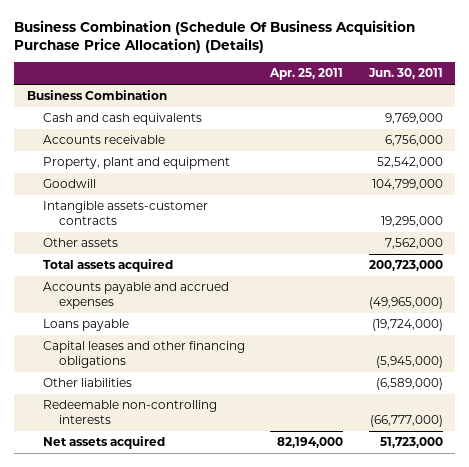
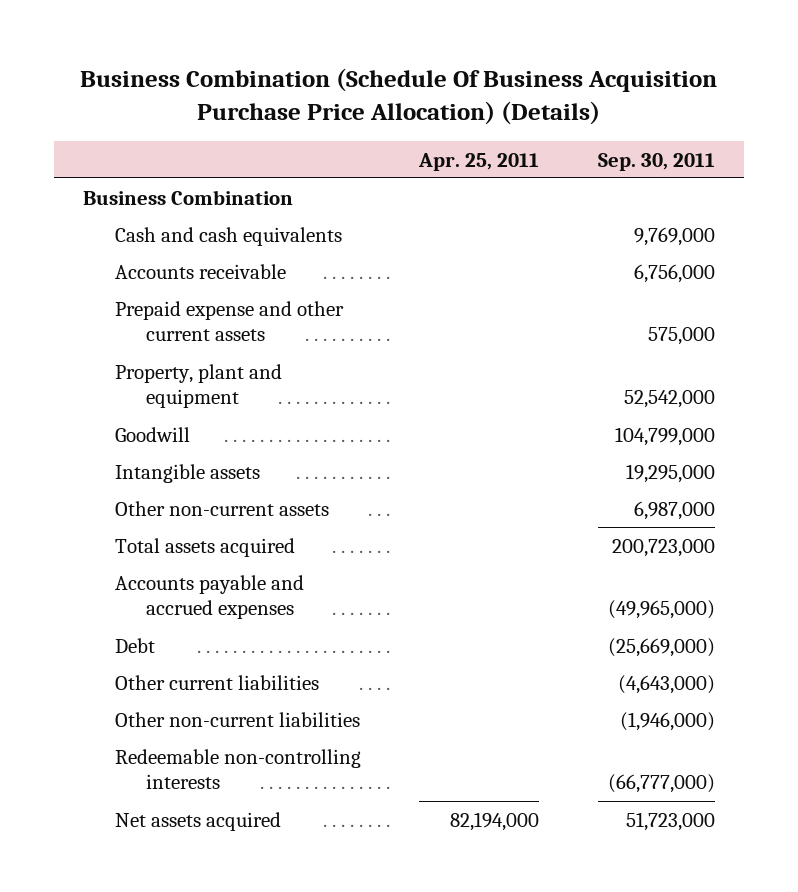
- | Apr. 25, 2011 | Jun. 30, 2011
+ | Apr. 25, 2011 | Sep. 30, 2011
+ Prepaid expense and other current assets | | 575,000
- Intangible assets-customer contracts | | 19,295,000
- Other assets | | 7,562,000
+ Intangible assets | | 19,295,000
+ Other non-current assets | | 6,987,000
- Loans payable | | (19,724,000)
- Capital leases and other financing obligations | | (5,945,000)
- Other liabilities | | (6,589,000)
+ Debt | | (25,669,000)
+ Other current liabilities | | (4,643,000)
+ Other non-current liabilities | | (1,946,000)

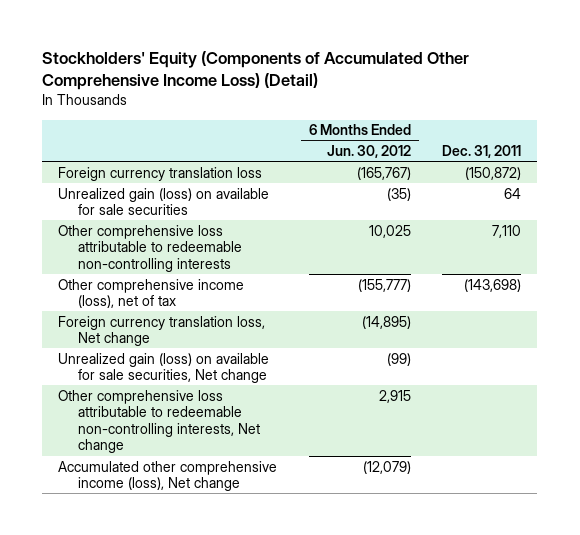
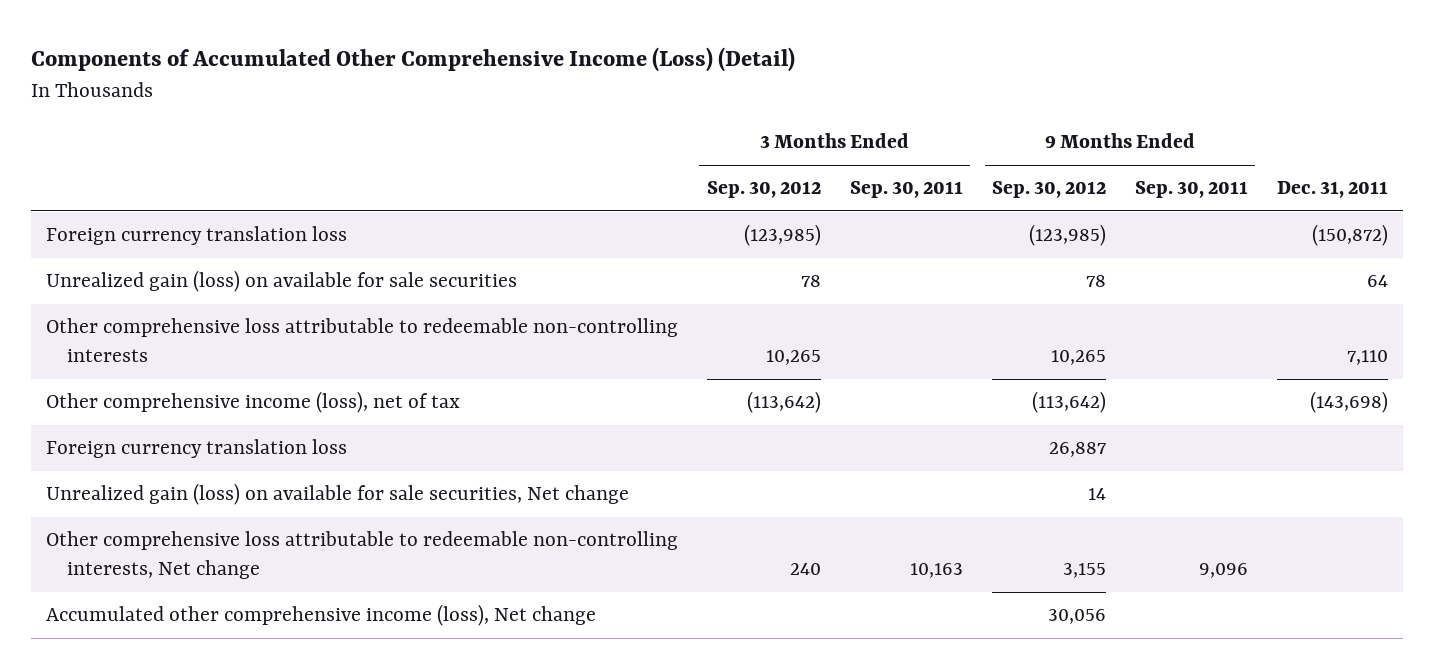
- Stockholders' Equity (Components of Accumulated Other Comprehensive Income Loss) (Detail)
+ Components of Accumulated Other Comprehensive Income (Loss) (Detail)
- | 6 Months Ended Jun. 30, 2012 | Dec. 31, 2011
+ | 3 Months Ended Sep. 30, 2012 | 3 Months Ended Sep. 30, 2011 | 9 Months Ended Sep. 30, 2012 | 9 Months Ended Sep. 30, 2011 | Dec. 31, 2011
- Foreign currency translation loss, Net change | (14,895) |
+ Foreign currency translation loss | | | 26,887 | |

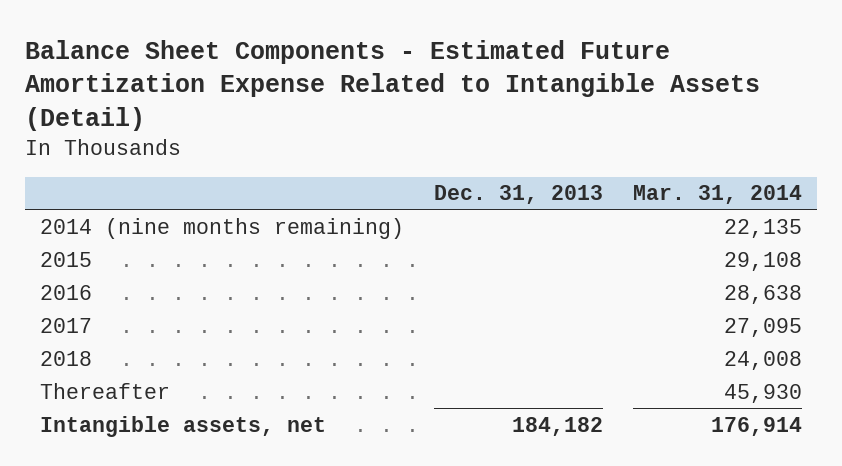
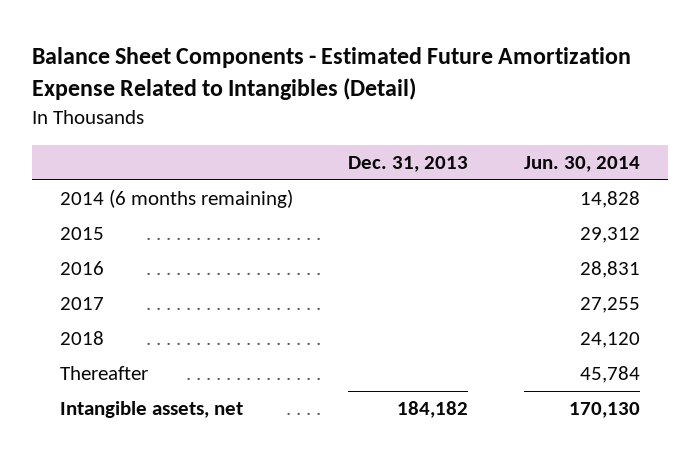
- Balance Sheet Components - Estimated Future Amortization Expense Related to Intangible Assets (Detail)
+ Balance Sheet Components - Estimated Future Amortization Expense Related to Intangibles (Detail)
- | Dec. 31, 2013 | Mar. 31, 2014
+ | Dec. 31, 2013 | Jun. 30, 2014
- 2014 (nine months remaining) | | 22,135
+ 2014 (6 months remaining) | | 14,828

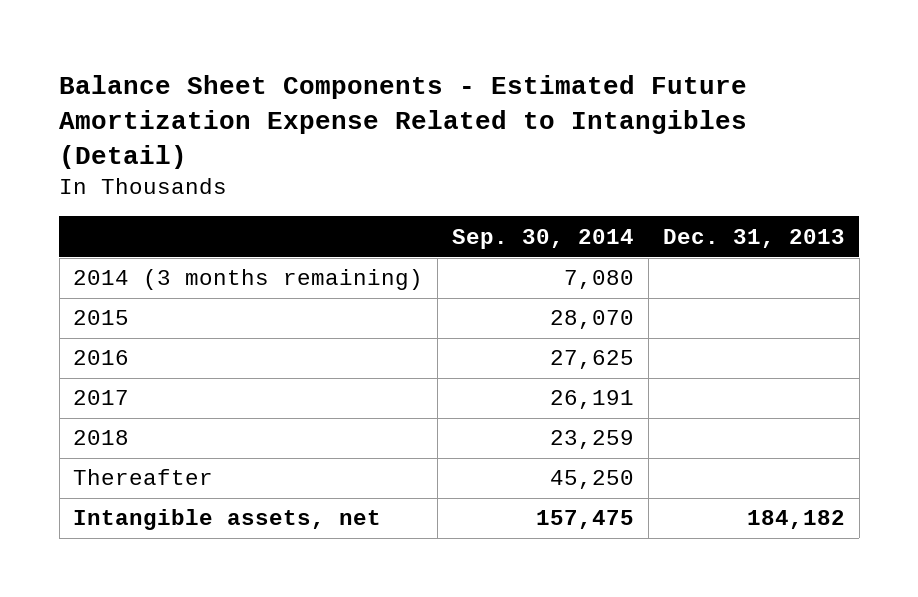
- | Dec. 31, 2013 | Jun. 30, 2014
+ | Sep. 30, 2014 | Dec. 31, 2013
- 2014 (6 months remaining) | | 14,828
+ 2014 (3 months remaining) | 7,080 |

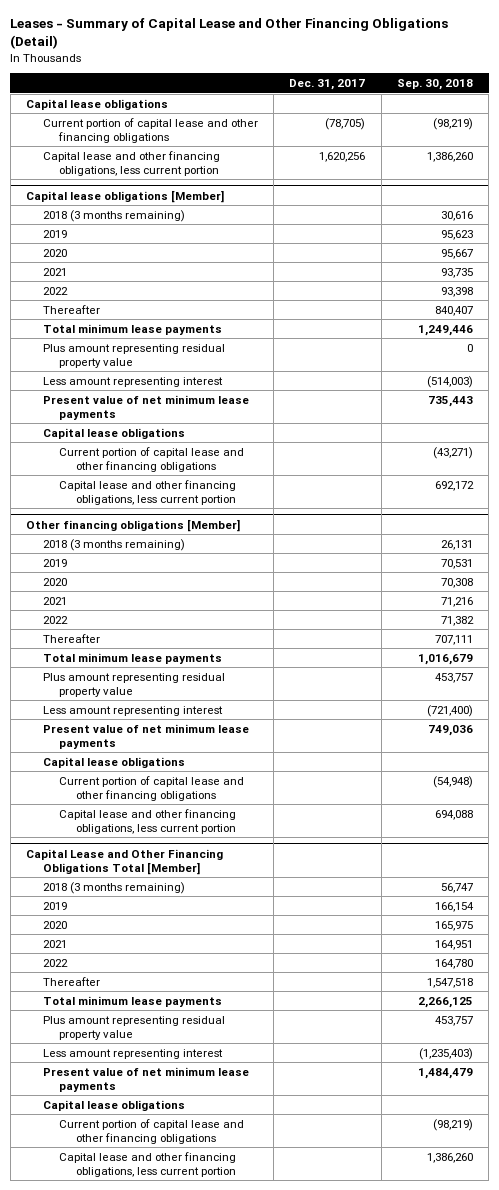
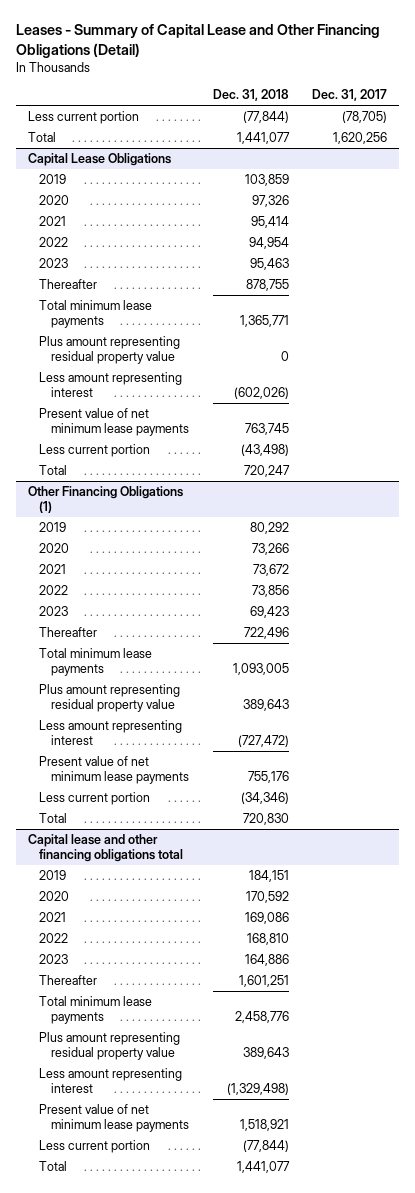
- | Dec. 31, 2017 | Sep. 30, 2018
+ | Dec. 31, 2018 | Dec. 31, 2017
- Capital lease obligations
- Current portion of capital lease and other financing obligations | (78,705) | (98,219)
- Capital lease and other financing obligations, less current portion | 1,620,256 | 1,386,260
- Capital lease obligations [Member]
- 2018 (3 months remaining) | | 30,616
+ Less current portion | (77,844) | (78,705)
+ Total | 1,441,077 | 1,620,256
+ Capital Lease Obligations
+ 2023 | 95,463 |
- Capital lease obligations
- Current portion of capital lease and other financing obligations | | (43,271)
- Capital lease and other financing obligations, less current portion | | 692,172
- Other financing obligations [Member]
- 2018 (3 months remaining) | | 26,131
+ Less current portion | (43,498) |
+ Total | 720,247 |
+ Other Financing Obligations (1)
+ 2023 | 69,423 |
- Capital lease obligations
- Current portion of capital lease and other financing obligations | | (54,948)
- Capital lease and other financing obligations, less current portion | | 694,088
- Capital Lease and Other Financing Obligations Total [Member]
- 2018 (3 months remaining) | | 56,747
+ Less current portion | (34,346) |
+ Total | 720,830 |
+ Capital lease and other financing obligations total
+ 2023 | 164,886 |
- Capital lease obligations
- Current portion of capital lease and other financing obligations | | (98,219)
- Capital lease and other financing obligations, less current portion | | 1,386,260
+ Less current portion | (77,844) |
+ Total | 1,441,077 |

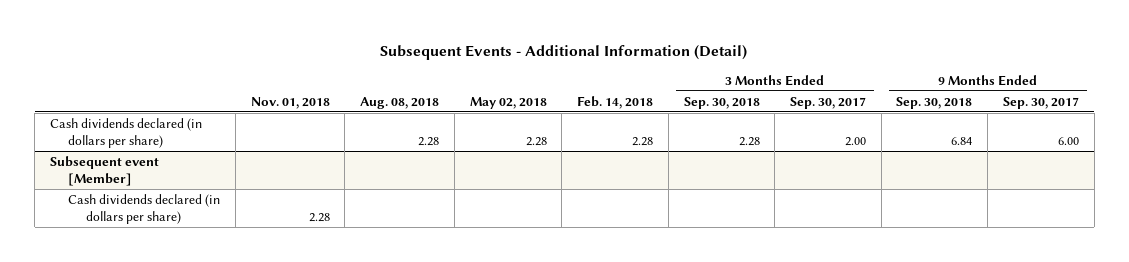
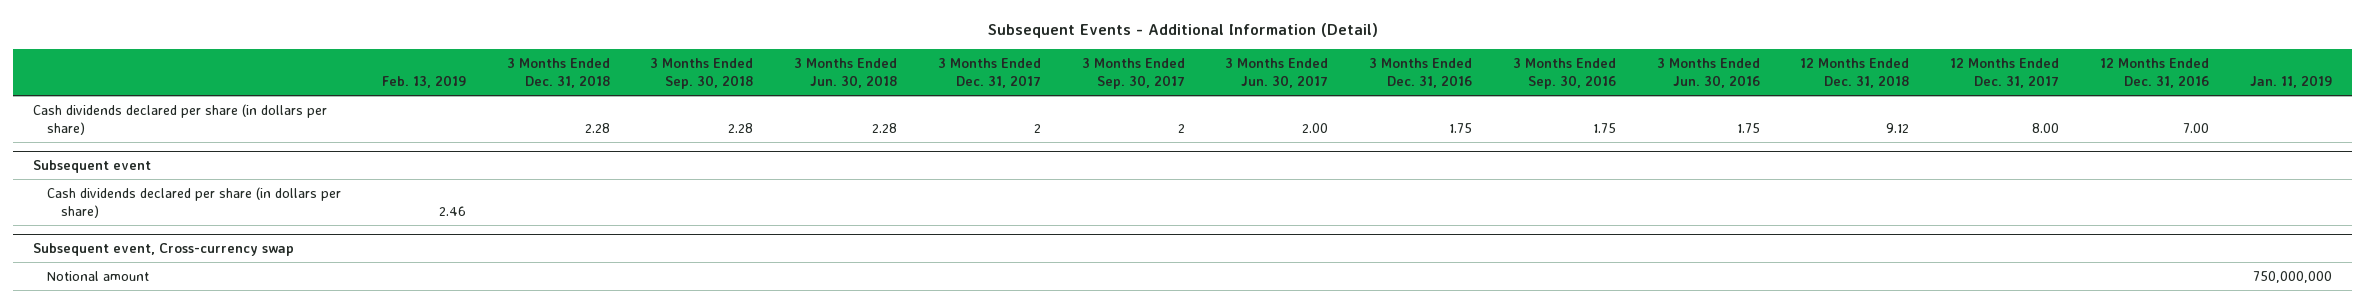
- | Nov. 01, 2018 | Aug. 08, 2018 | May 02, 2018 | Feb. 14, 2018 | 3 Months Ended Sep. 30, 2018 | 3 Months Ended Sep. 30, 2017 | 9 Months Ended Sep. 30, 2018 | 9 Months Ended Sep. 30, 2017
+ | Feb. 13, 2019 | 3 Months Ended Dec. 31, 2018 | 3 Months Ended Sep. 30, 2018 | 3 Months Ended Jun. 30, 2018 | 3 Months Ended Dec. 31, 2017 | 3 Months Ended Sep. 30, 2017 | 3 Months Ended Jun. 30, 2017 | 3 Months Ended Dec. 31, 2016 | 3 Months Ended Sep. 30, 2016 | 3 Months Ended Jun. 30, 2016 | 12 Months Ended Dec. 31, 2018 | 12 Months Ended Dec. 31, 2017 | 12 Months Ended Dec. 31, 2016 | Jan. 11, 2019
- Cash dividends declared (in dollars per share) | | 2.28 | 2.28 | 2.28 | 2.28 | 2.00 | 6.84 | 6.00
- Subsequent event [Member]
- Cash dividends declared (in dollars per share) | 2.28 | | | | | | |
+ Cash dividends declared per share (in dollars per share) | | 2.28 | 2.28 | 2.28 | 2 | 2 | 2.00 | 1.75 | 1.75 | 1.75 | 9.12 | 8.00 | 7.00 |
+ Subsequent event
+ Cash dividends declared per share (in dollars per share) | 2.46 | | | | | | | | | | | | |
+ Subsequent event, Cross-currency swap
+ Notional amount | | | | | | | | | | | | | | 750,000,000

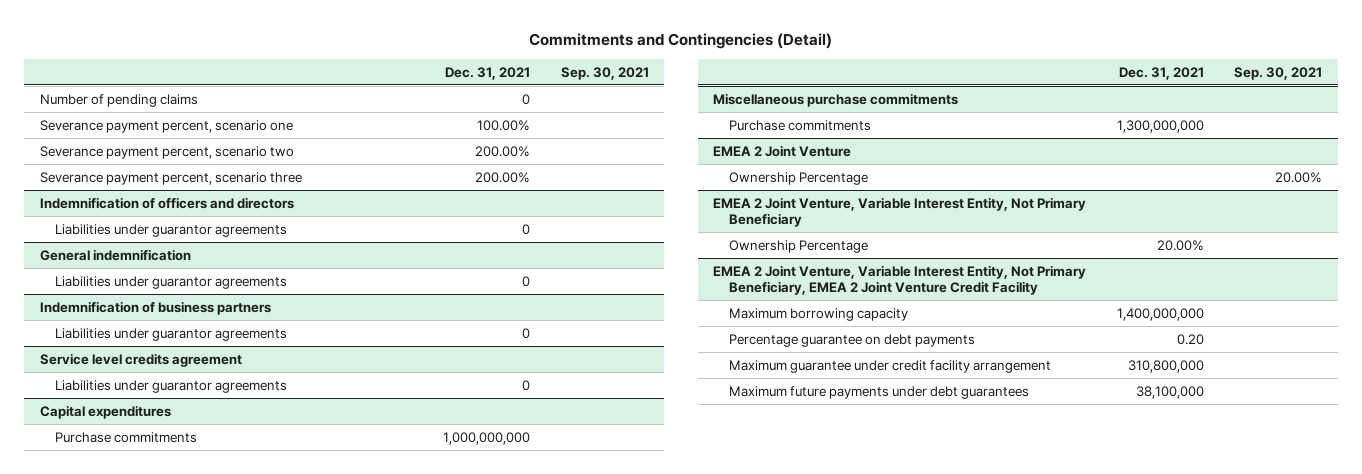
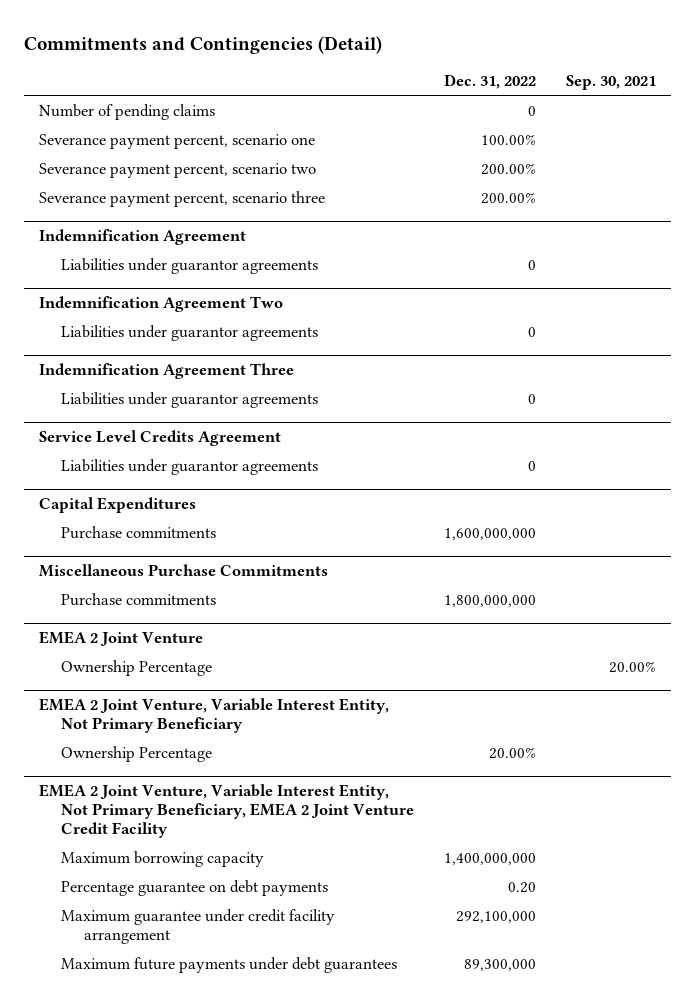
- | Dec. 31, 2021 | Sep. 30, 2021
+ | Dec. 31, 2022 | Sep. 30, 2021
- Indemnification of officers and directors
+ Indemnification Agreement
- General indemnification
+ Indemnification Agreement Two
- Indemnification of business partners
+ Indemnification Agreement Three
- Service level credits agreement
+ Service Level Credits Agreement
- Capital expenditures
+ Capital Expenditures
- Miscellaneous purchase commitments
+ Miscellaneous Purchase Commitments

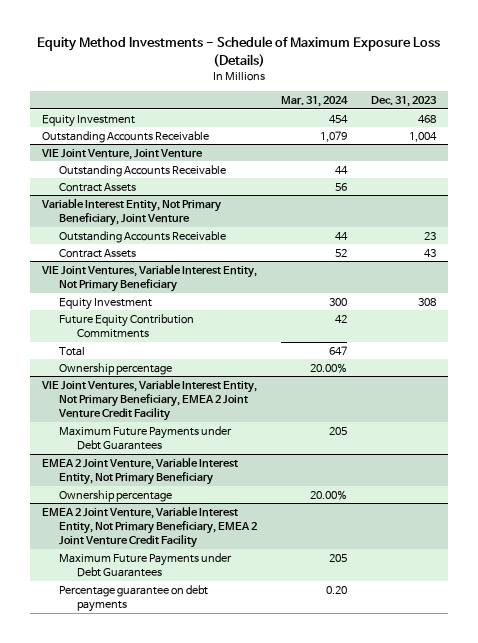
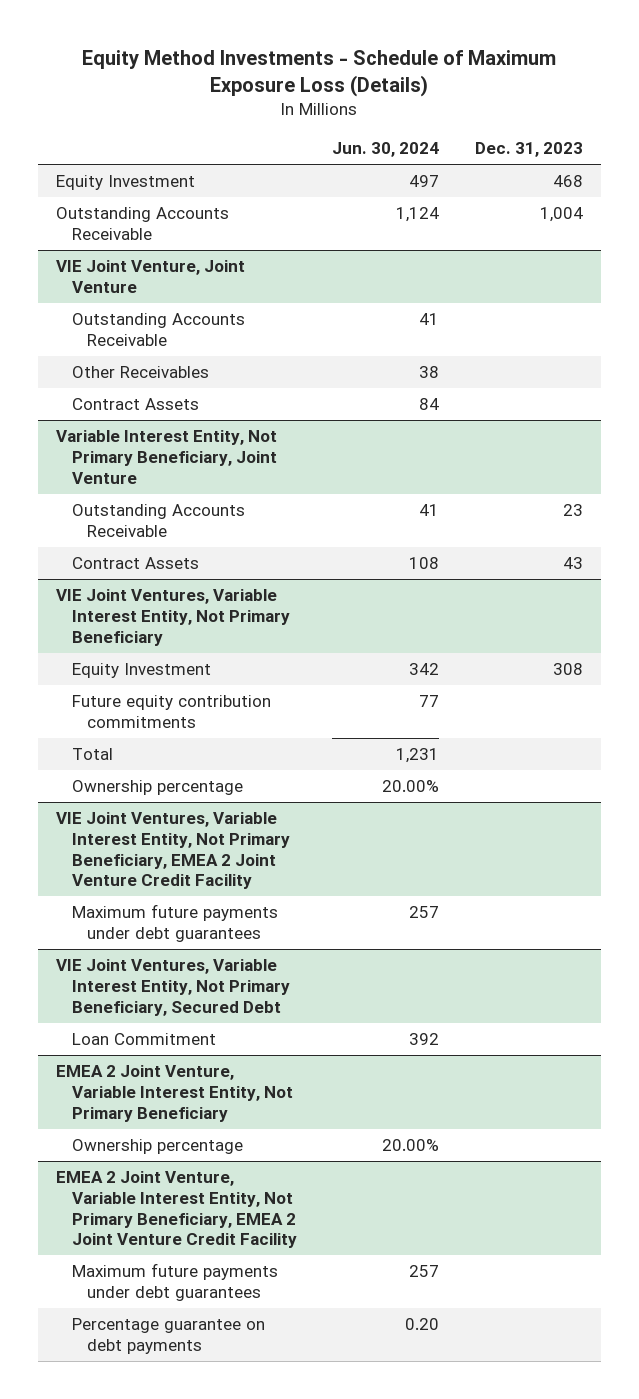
- | Mar. 31, 2024 | Dec. 31, 2023
+ | Jun. 30, 2024 | Dec. 31, 2023
@ VIE Joint Venture, Joint Venture
+ Other Receivables | 38 |
@ VIE Joint Ventures, Variable Interest Entity, Not Primary Beneficiary
- Future Equity Contribution Commitments | 42 |
+ Future equity contribution commitments | 77 |
@ VIE Joint Ventures, Variable Interest Entity, Not Primary Beneficiary, EMEA 2 Joint Venture Credit Facility
- Maximum Future Payments under Debt Guarantees | 205 |
+ Maximum future payments under debt guarantees | 257 |
+ VIE Joint Ventures, Variable Interest Entity, Not Primary Beneficiary, Secured Debt
+ Loan Commitment | 392 |
@ EMEA 2 Joint Venture, Variable Interest Entity, Not Primary Beneficiary, EMEA 2 Joint Venture Credit Facility
- Maximum Future Payments under Debt Guarantees | 205 |
+ Maximum future payments under debt guarantees | 257 |

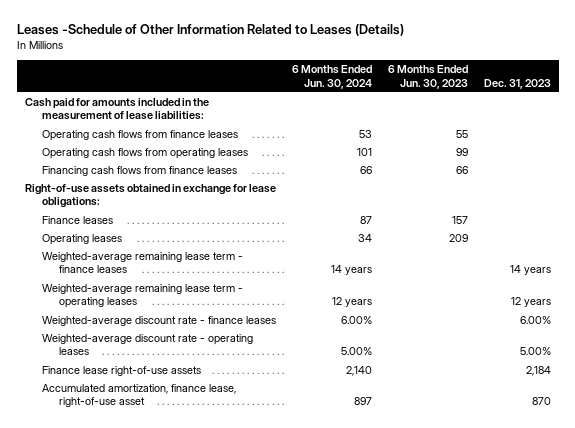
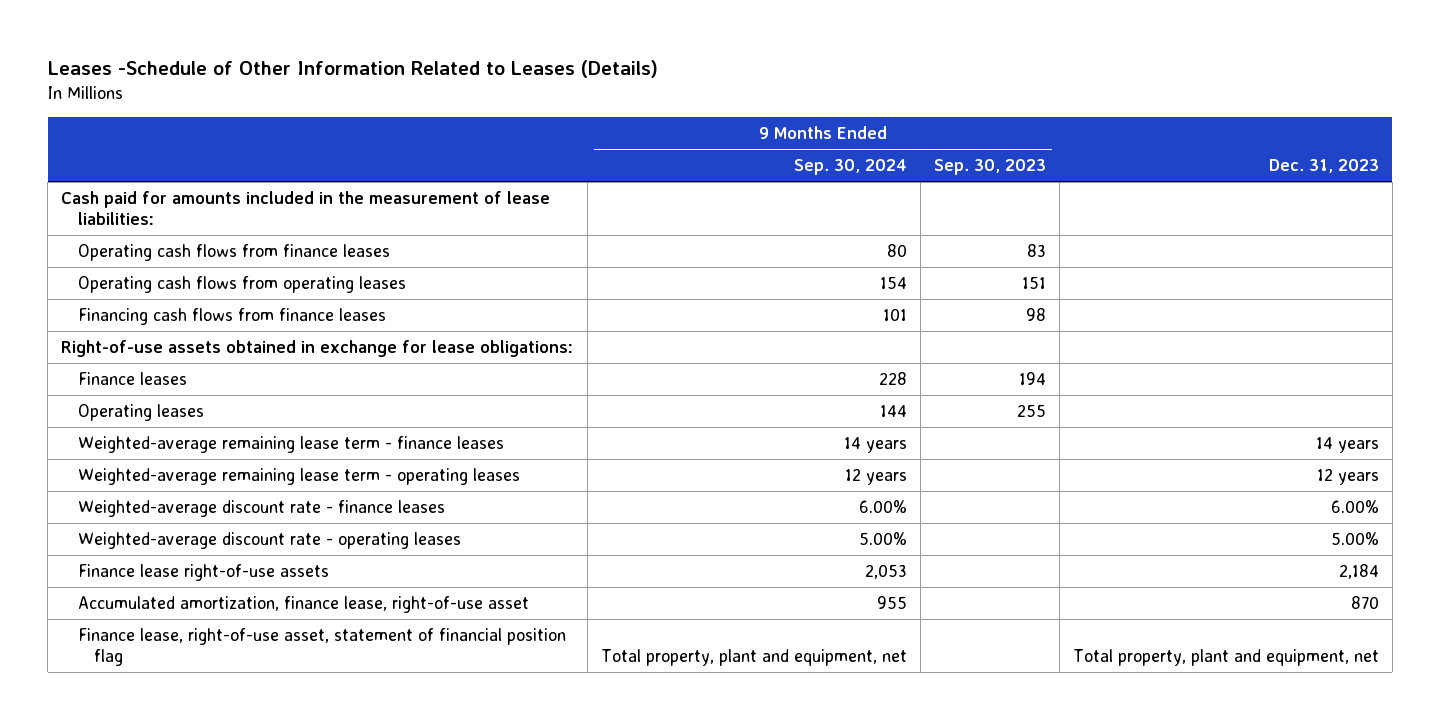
- | 6 Months Ended Jun. 30, 2024 | 6 Months Ended Jun. 30, 2023 | Dec. 31, 2023
+ | 9 Months Ended Sep. 30, 2024 | 9 Months Ended Sep. 30, 2023 | Dec. 31, 2023
+ Finance lease, right-of-use asset, statement of financial position flag | Total property, plant and equipment, net | | Total property, plant and equipment, net

